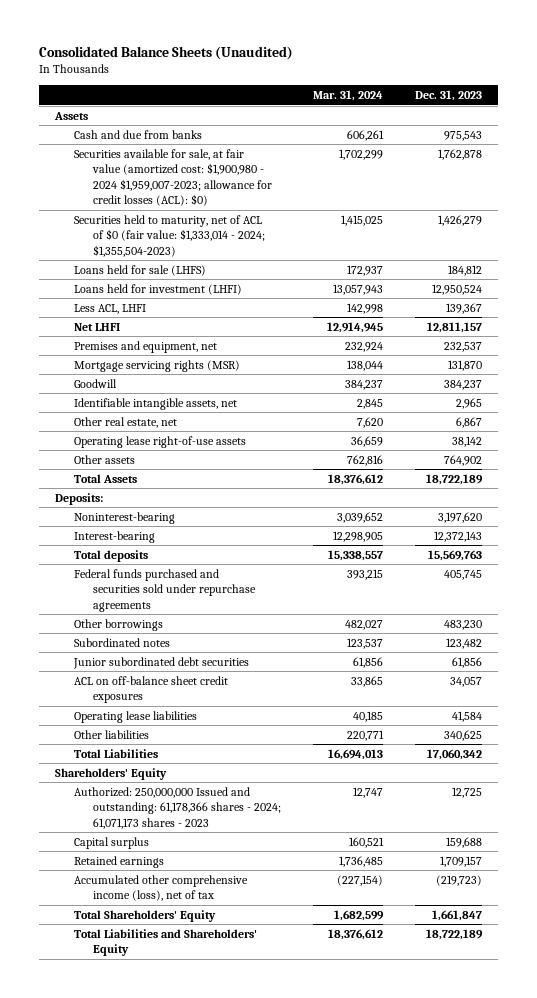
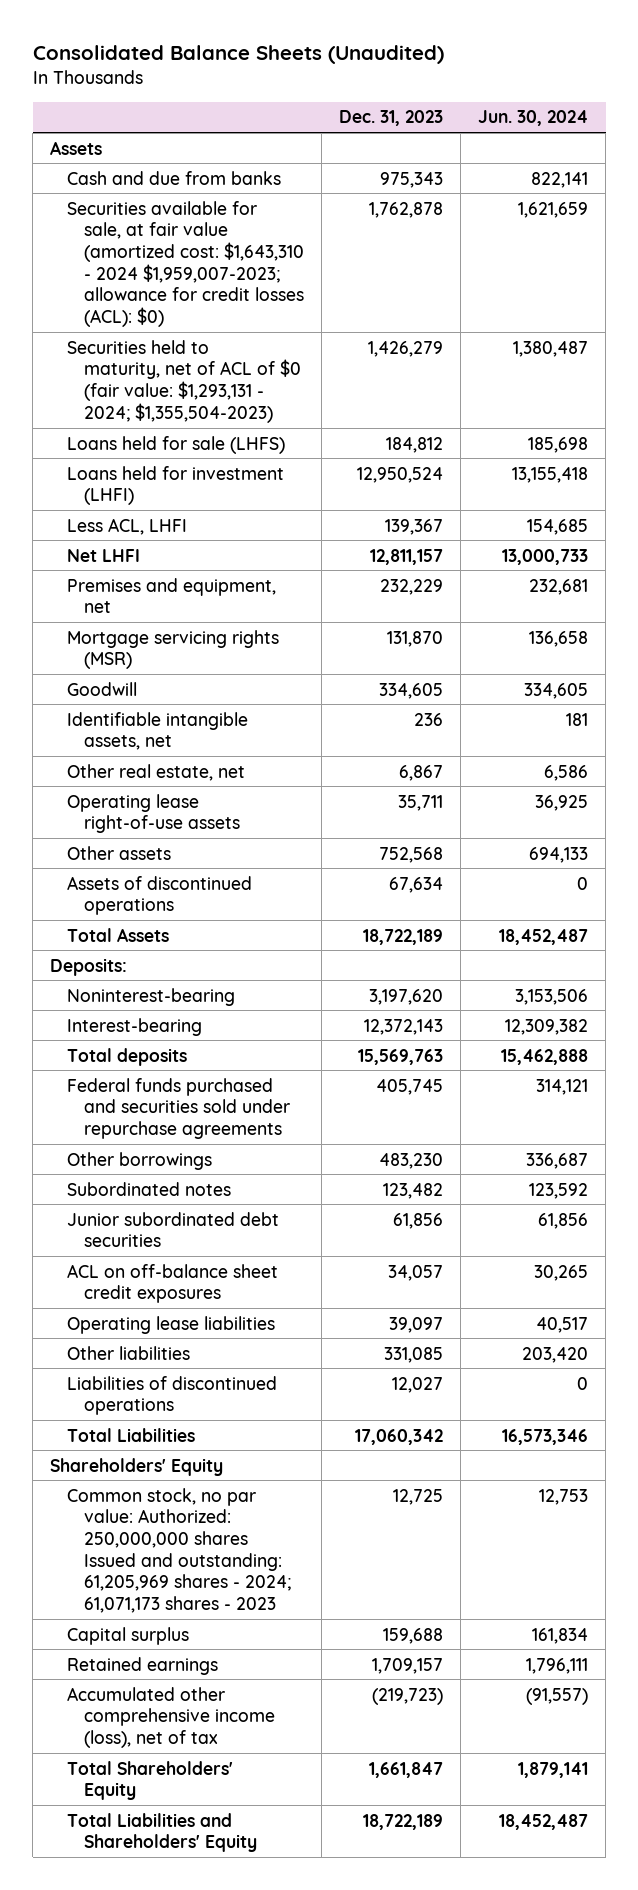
- | Mar. 31, 2024 | Dec. 31, 2023
+ | Dec. 31, 2023 | Jun. 30, 2024
- Cash and due from banks | 606,261 | 975,543
- Securities available for sale, at fair value (amortized cost: $1,900,980 - 2024 $1,959,007-2023; allowance for credit losses (ACL): $0) | 1,702,299 | 1,762,878
- Securities held to maturity, net of ACL of $0 (fair value: $1,333,014 - 2024; $1,355,504-2023) | 1,415,025 | 1,426,279
+ Cash and due from banks | 975,343 | 822,141
+ Securities available for sale, at fair value (amortized cost: $1,643,310 - 2024 $1,959,007-2023; allowance for credit losses (ACL): $0) | 1,762,878 | 1,621,659
+ Securities held to maturity, net of ACL of $0 (fair value: $1,293,131 - 2024; $1,355,504-2023) | 1,426,279 | 1,380,487
- Premises and equipment, net | 232,924 | 232,537
+ Premises and equipment, net | 232,229 | 232,681
- Goodwill | 384,237 | 384,237
- Identifiable intangible assets, net | 2,845 | 2,965
+ Goodwill | 334,605 | 334,605
+ Identifiable intangible assets, net | 236 | 181
- Operating lease right-of-use assets | 36,659 | 38,142
- Other assets | 762,816 | 764,902
+ Operating lease right-of-use assets | 35,711 | 36,925
+ Other assets | 752,568 | 694,133
+ Assets of discontinued operations | 67,634 | 0
- Operating lease liabilities | 40,185 | 41,584
- Other liabilities | 220,771 | 340,625
+ Operating lease liabilities | 39,097 | 40,517
+ Other liabilities | 331,085 | 203,420
+ Liabilities of discontinued operations | 12,027 | 0
- Authorized: 250,000,000 Issued and outstanding: 61,178,366 shares - 2024; 61,071,173 shares - 2023 | 12,747 | 12,725
+ Common stock, no par value: Authorized: 250,000,000 shares Issued and outstanding: 61,205,969 shares - 2024; 61,071,173 shares - 2023 | 12,725 | 12,753

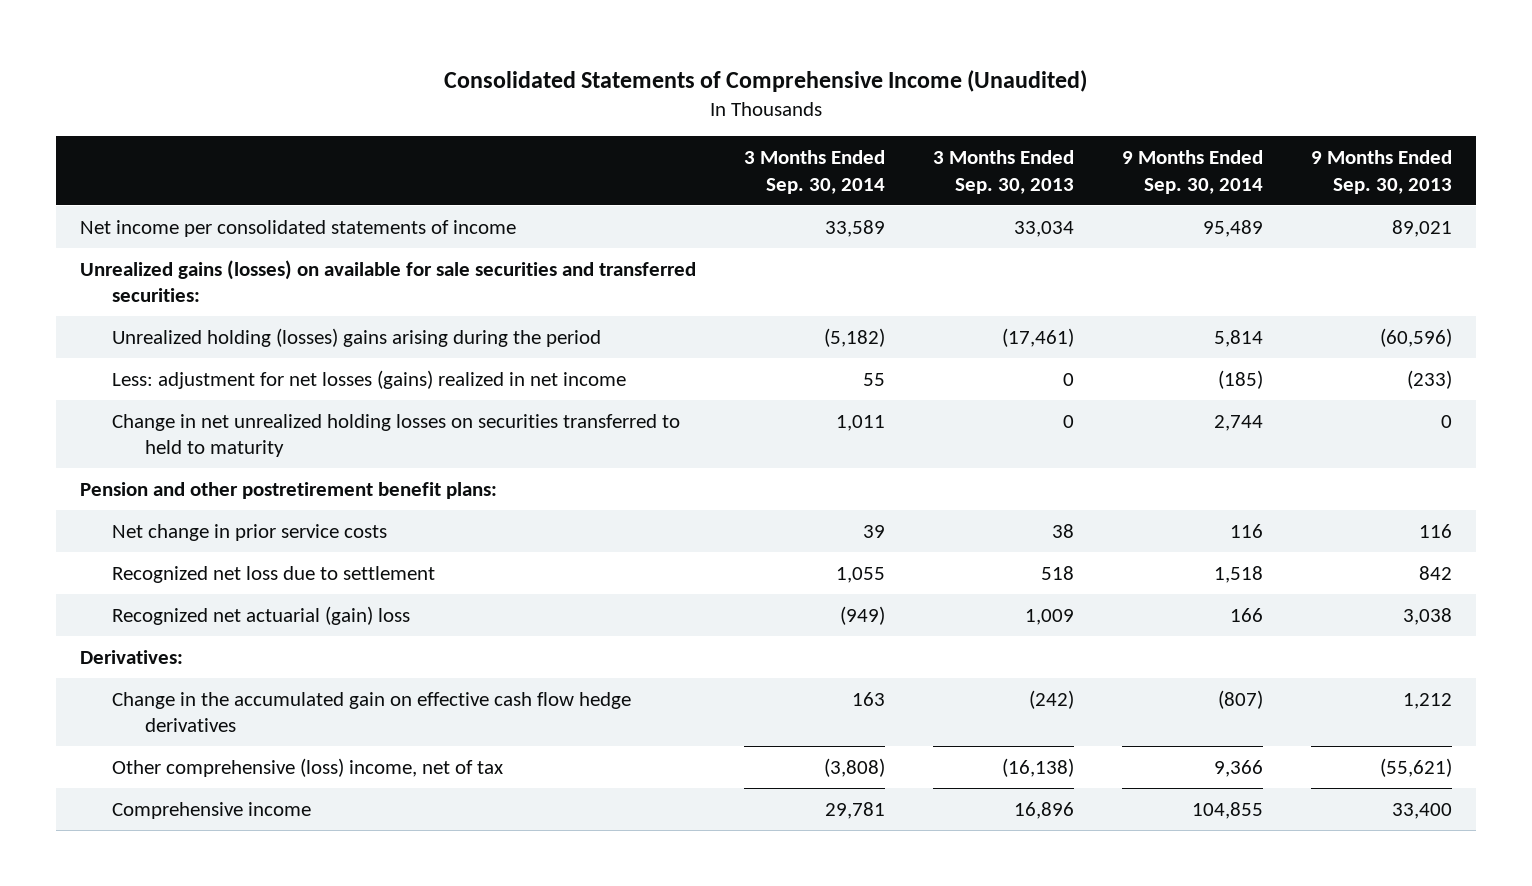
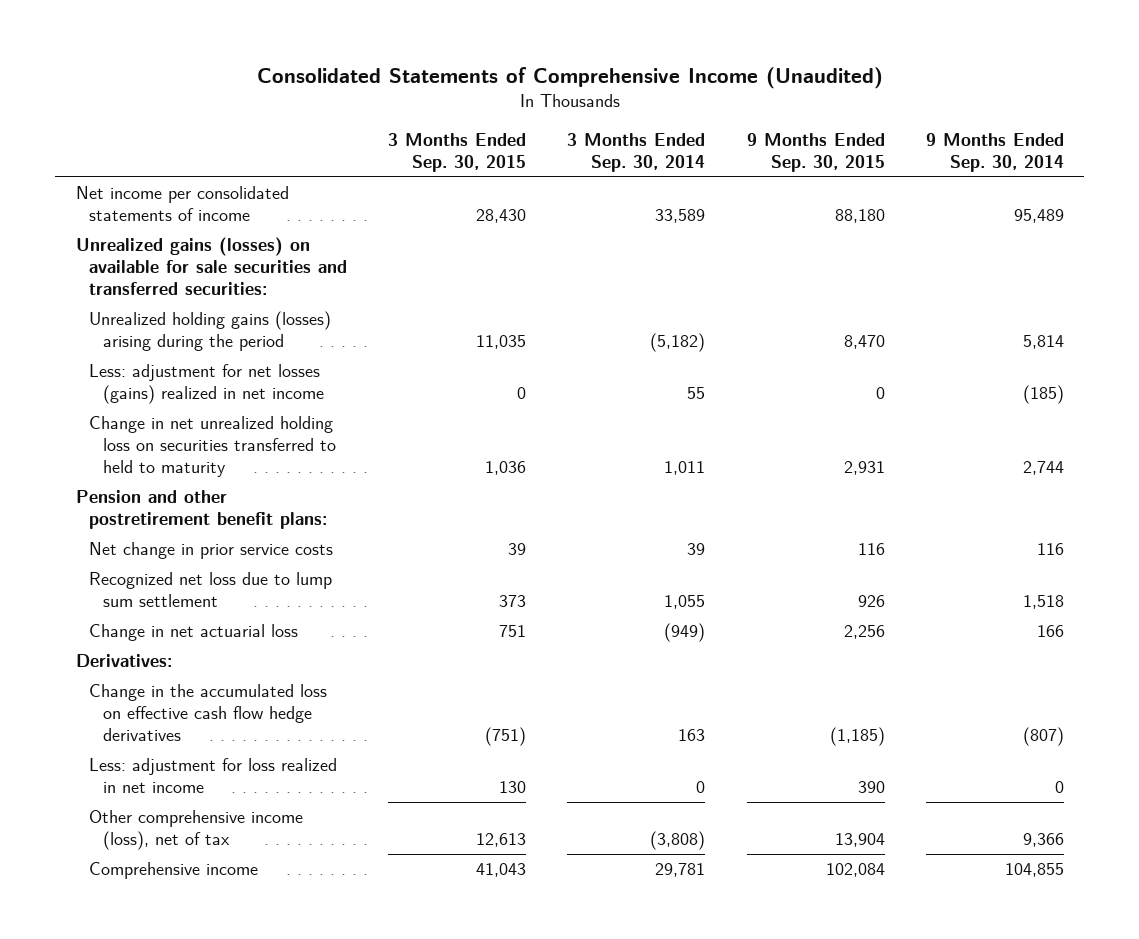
- | 3 Months Ended Sep. 30, 2014 | 3 Months Ended Sep. 30, 2013 | 9 Months Ended Sep. 30, 2014 | 9 Months Ended Sep. 30, 2013
+ | 3 Months Ended Sep. 30, 2015 | 3 Months Ended Sep. 30, 2014 | 9 Months Ended Sep. 30, 2015 | 9 Months Ended Sep. 30, 2014
- Unrealized holding (losses) gains arising during the period | (5,182) | (17,461) | 5,814 | (60,596)
+ Unrealized holding gains (losses) arising during the period | 11,035 | (5,182) | 8,470 | 5,814
- Change in net unrealized holding losses on securities transferred to held to maturity | 1,011 | 0 | 2,744 | 0
+ Change in net unrealized holding loss on securities transferred to held to maturity | 1,036 | 1,011 | 2,931 | 2,744
- Recognized net loss due to settlement | 1,055 | 518 | 1,518 | 842
- Recognized net actuarial (gain) loss | (949) | 1,009 | 166 | 3,038
+ Recognized net loss due to lump sum settlement | 373 | 1,055 | 926 | 1,518
+ Change in net actuarial loss | 751 | (949) | 2,256 | 166
- Change in the accumulated gain on effective cash flow hedge derivatives | 163 | (242) | (807) | 1,212
- Other comprehensive (loss) income, net of tax | (3,808) | (16,138) | 9,366 | (55,621)
+ Change in the accumulated loss on effective cash flow hedge derivatives | (751) | 163 | (1,185) | (807)
+ Less: adjustment for loss realized in net income | 130 | 0 | 390 | 0
+ Other comprehensive income (loss), net of tax | 12,613 | (3,808) | 13,904 | 9,366

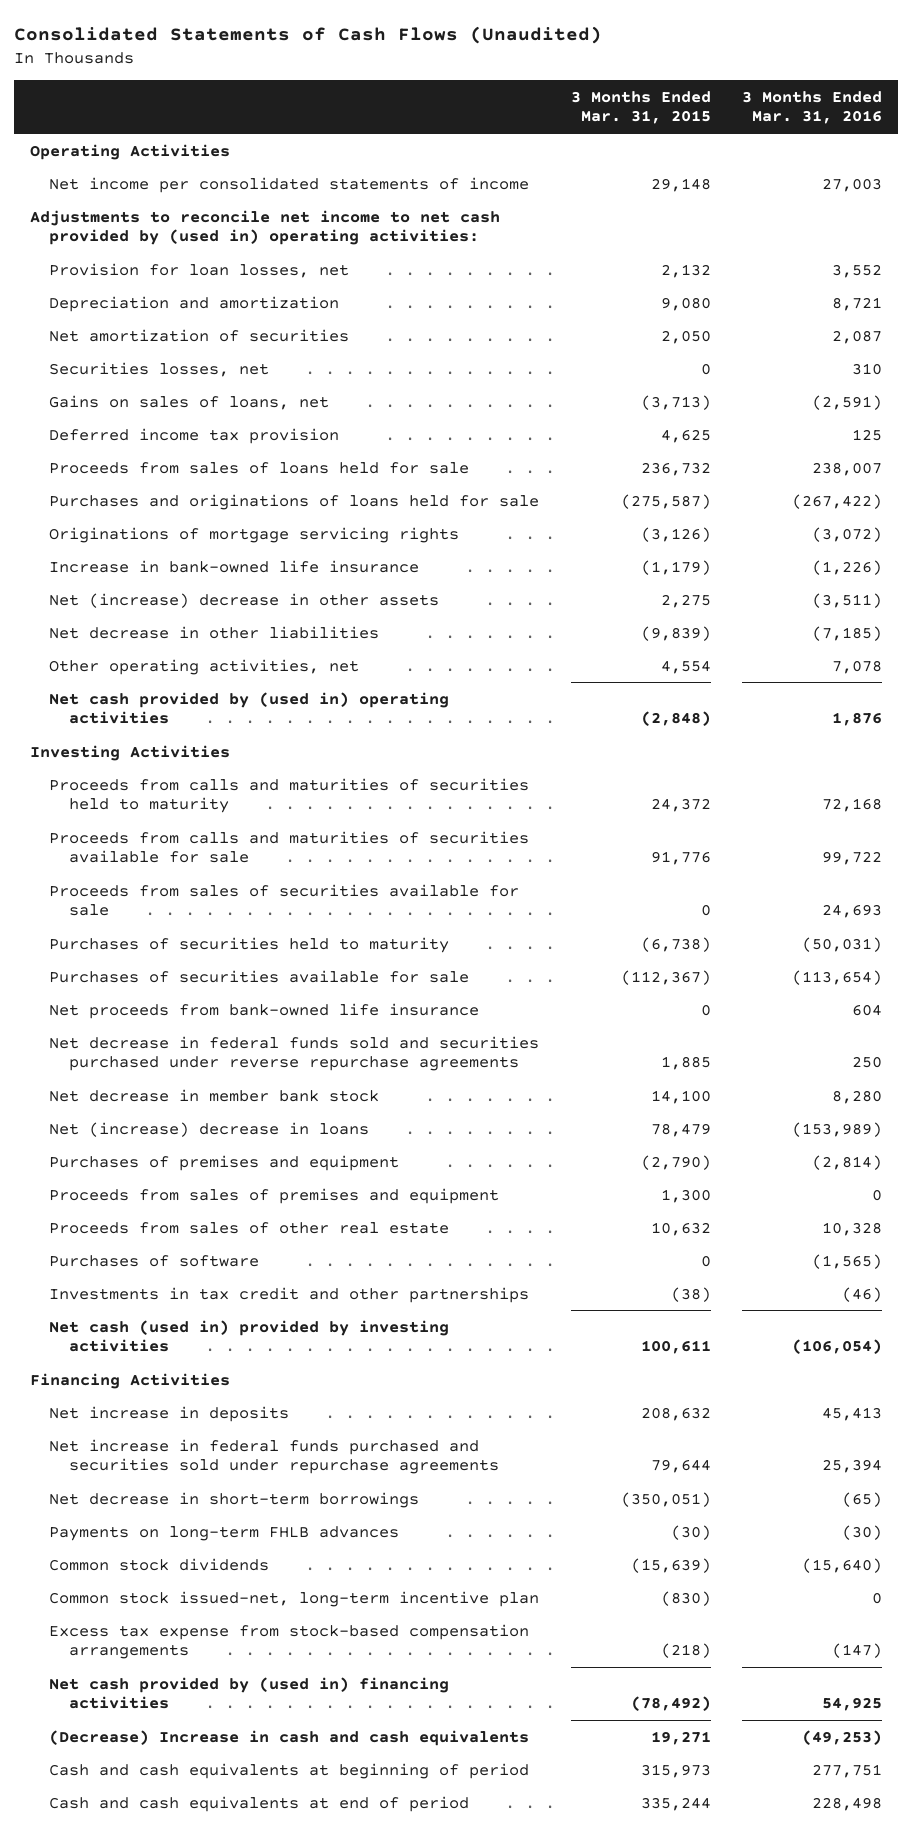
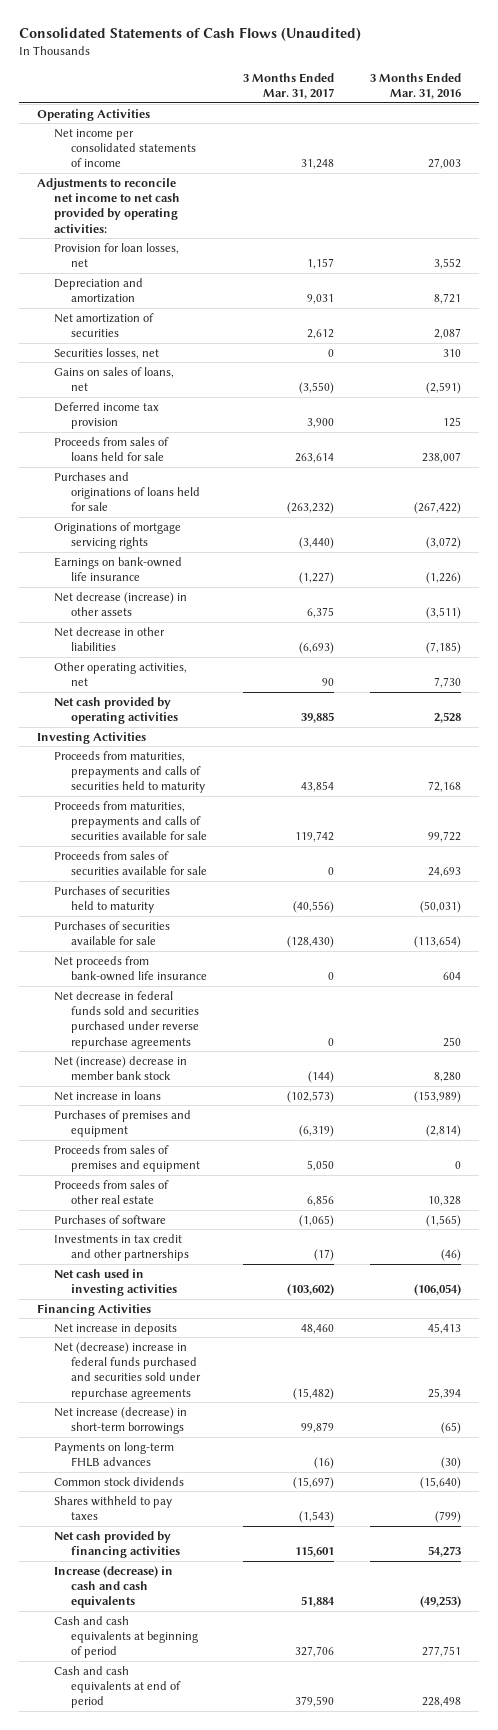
- | 3 Months Ended Mar. 31, 2015 | 3 Months Ended Mar. 31, 2016
+ | 3 Months Ended Mar. 31, 2017 | 3 Months Ended Mar. 31, 2016
- Adjustments to reconcile net income to net cash provided by (used in) operating activities:
+ Adjustments to reconcile net income to net cash provided by operating activities:
- Increase in bank-owned life insurance | (1,179) | (1,226)
- Net (increase) decrease in other assets | 2,275 | (3,511)
+ Earnings on bank-owned life insurance | (1,227) | (1,226)
+ Net decrease (increase) in other assets | 6,375 | (3,511)
- Other operating activities, net | 4,554 | 7,078
- Net cash provided by (used in) operating activities | (2,848) | 1,876
+ Other operating activities, net | 90 | 7,730
+ Net cash provided by operating activities | 39,885 | 2,528
- Proceeds from calls and maturities of securities held to maturity | 24,372 | 72,168
- Proceeds from calls and maturities of securities available for sale | 91,776 | 99,722
+ Proceeds from maturities, prepayments and calls of securities held to maturity | 43,854 | 72,168
+ Proceeds from maturities, prepayments and calls of securities available for sale | 119,742 | 99,722
- Net decrease in member bank stock | 14,100 | 8,280
- Net (increase) decrease in loans | 78,479 | (153,989)
+ Net (increase) decrease in member bank stock | (144) | 8,280
+ Net increase in loans | (102,573) | (153,989)
- Net cash (used in) provided by investing activities | 100,611 | (106,054)
+ Net cash used in investing activities | (103,602) | (106,054)
- Net increase in federal funds purchased and securities sold under repurchase agreements | 79,644 | 25,394
- Net decrease in short-term borrowings | (350,051) | (65)
+ Net (decrease) increase in federal funds purchased and securities sold under repurchase agreements | (15,482) | 25,394
+ Net increase (decrease) in short-term borrowings | 99,879 | (65)
- Common stock issued-net, long-term incentive plan | (830) | 0
- Excess tax expense from stock-based compensation arrangements | (218) | (147)
- Net cash provided by (used in) financing activities | (78,492) | 54,925
- (Decrease) Increase in cash and cash equivalents | 19,271 | (49,253)
+ Shares withheld to pay taxes | (1,543) | (799)
+ Net cash provided by financing activities | 115,601 | 54,273
+ Increase (decrease) in cash and cash equivalents | 51,884 | (49,253)

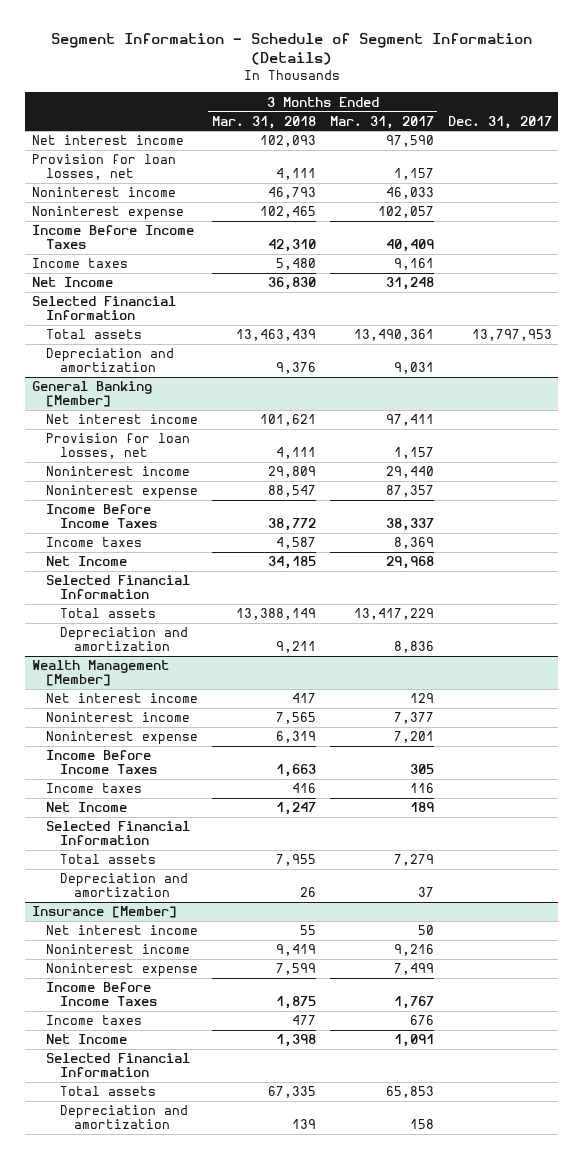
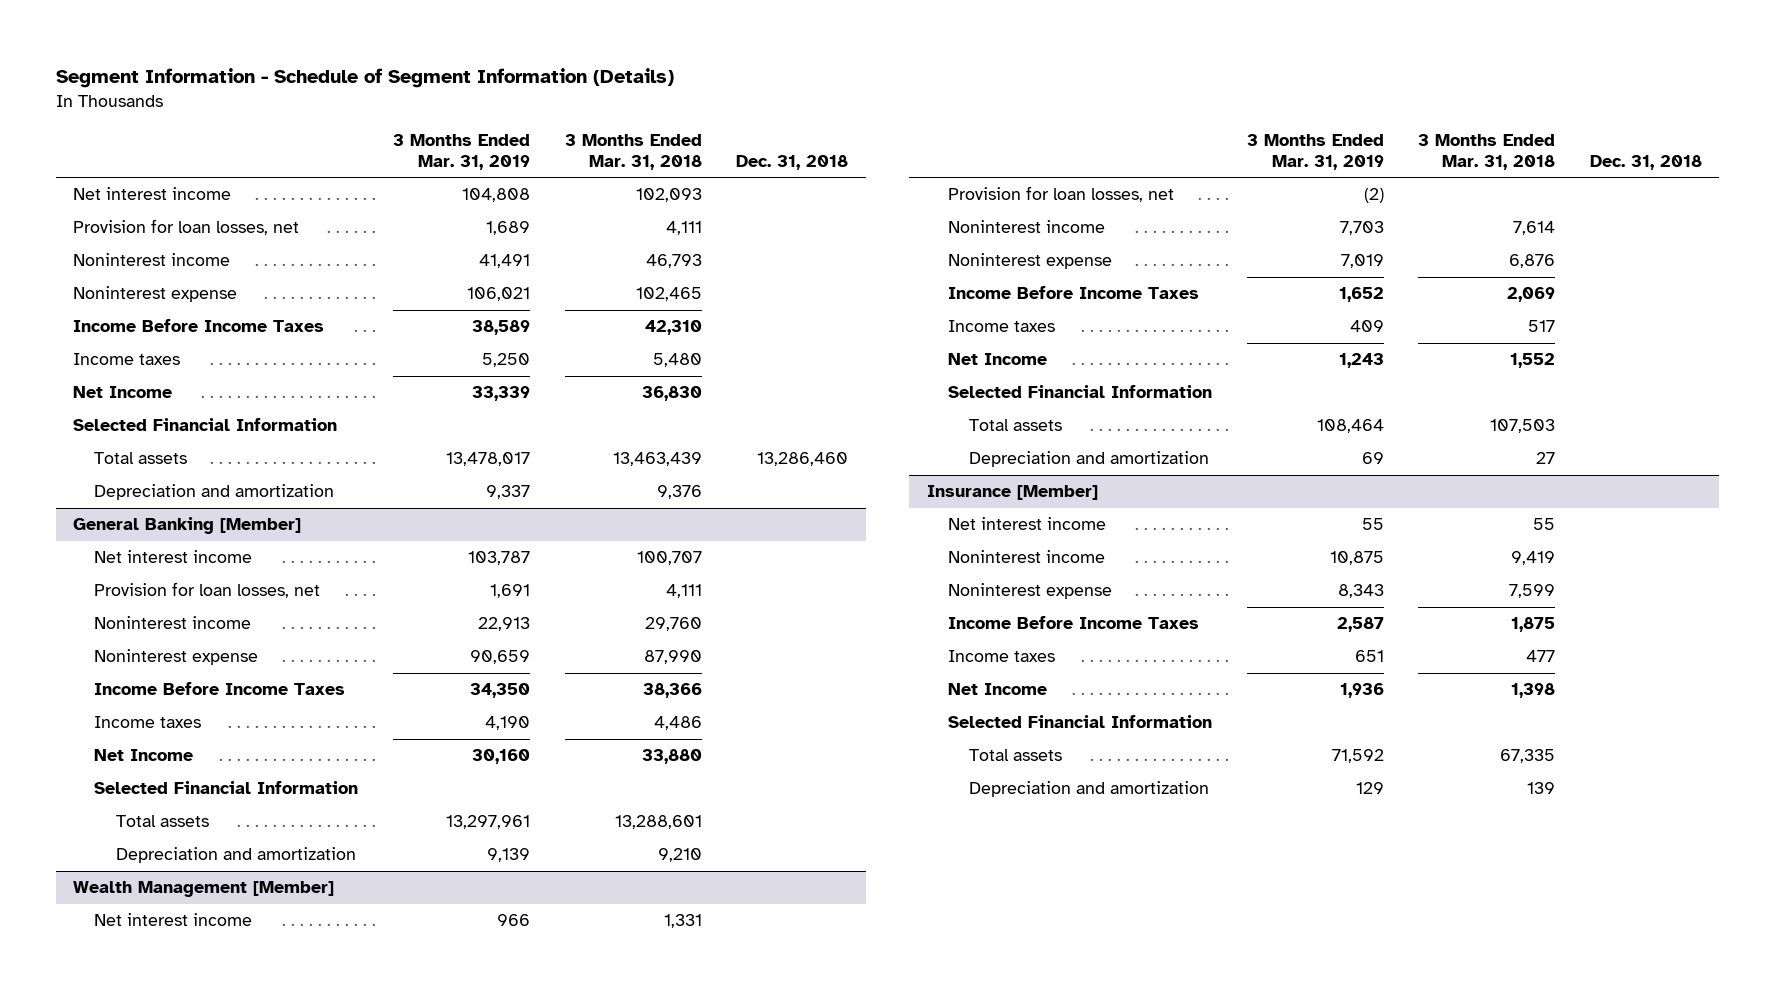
- | 3 Months Ended Mar. 31, 2018 | 3 Months Ended Mar. 31, 2017 | Dec. 31, 2017
+ | 3 Months Ended Mar. 31, 2019 | 3 Months Ended Mar. 31, 2018 | Dec. 31, 2018
@ General Banking [Member]
- Net interest income | 101,621 | 97,411 |
+ Net interest income | 103,787 | 100,707 |
- Noninterest income | 29,809 | 29,440 |
- Noninterest expense | 88,547 | 87,357 |
- Income Before Income Taxes | 38,772 | 38,337 |
- Income taxes | 4,587 | 8,369 |
- Net Income | 34,185 | 29,968 |
+ Noninterest income | 22,913 | 29,760 |
+ Noninterest expense | 90,659 | 87,990 |
+ Income Before Income Taxes | 34,350 | 38,366 |
+ Income taxes | 4,190 | 4,486 |
+ Net Income | 30,160 | 33,880 |
- Total assets | 13,388,149 | 13,417,229 |
- Depreciation and amortization | 9,211 | 8,836 |
+ Total assets | 13,297,961 | 13,288,601 |
+ Depreciation and amortization | 9,139 | 9,210 |
@ Wealth Management [Member]
- Net interest income | 417 | 129 |
- Noninterest income | 7,565 | 7,377 |
- Noninterest expense | 6,319 | 7,201 |
- Income Before Income Taxes | 1,663 | 305 |
- Income taxes | 416 | 116 |
- Net Income | 1,247 | 189 |
+ Net interest income | 966 | 1,331 |
+ Provision for loan losses, net | (2) | |
+ Noninterest income | 7,703 | 7,614 |
+ Noninterest expense | 7,019 | 6,876 |
+ Income Before Income Taxes | 1,652 | 2,069 |
+ Income taxes | 409 | 517 |
+ Net Income | 1,243 | 1,552 |
- Total assets | 7,955 | 7,279 |
- Depreciation and amortization | 26 | 37 |
+ Total assets | 108,464 | 107,503 |
+ Depreciation and amortization | 69 | 27 |

